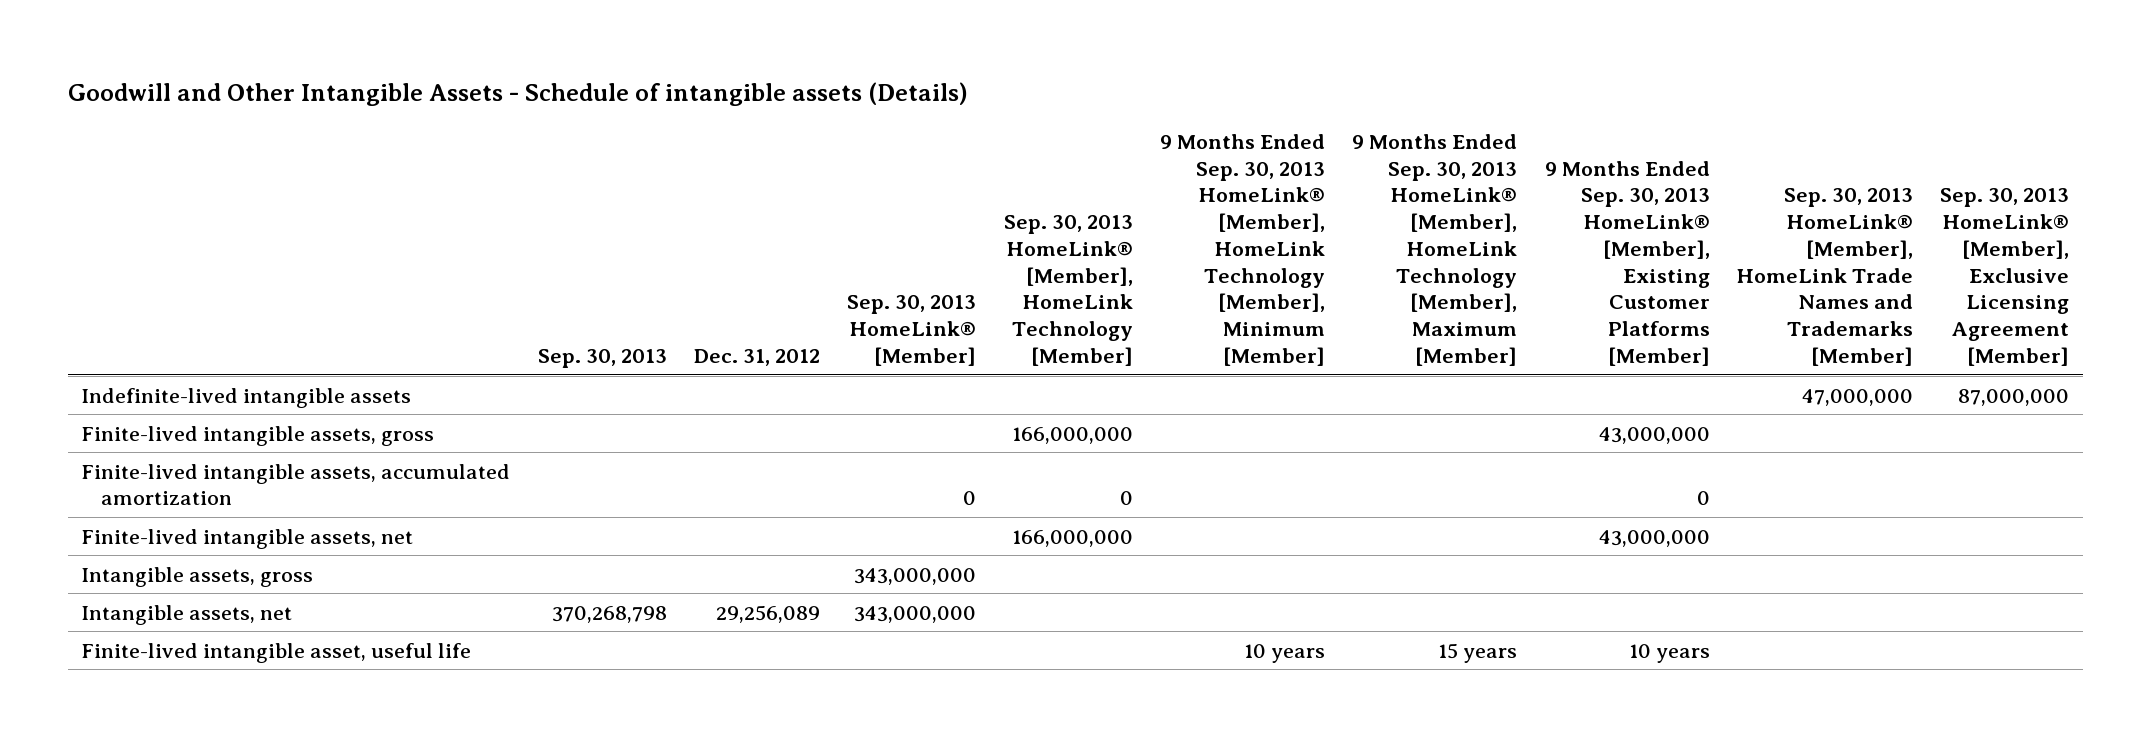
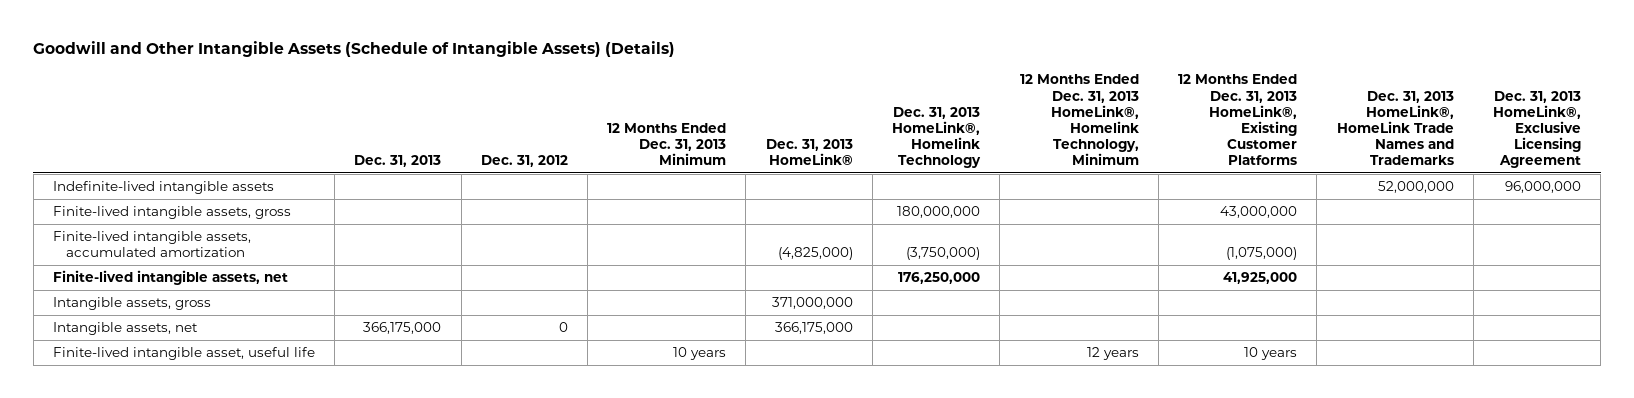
- Goodwill and Other Intangible Assets - Schedule of intangible assets (Details)
+ Goodwill and Other Intangible Assets (Schedule of Intangible Assets) (Details)
- | Sep. 30, 2013 | Dec. 31, 2012 | Sep. 30, 2013 HomeLink® [Member] | Sep. 30, 2013 HomeLink® [Member], HomeLink Technology [Member] | 9 Months Ended Sep. 30, 2013 HomeLink® [Member], HomeLink Technology [Member], Minimum [Member] | 9 Months Ended Sep. 30, 2013 HomeLink® [Member], HomeLink Technology [Member], Maximum [Member] | 9 Months Ended Sep. 30, 2013 HomeLink® [Member], Existing Customer Platforms [Member] | Sep. 30, 2013 HomeLink® [Member], HomeLink Trade Names and Trademarks [Member] | Sep. 30, 2013 HomeLink® [Member], Exclusive Licensing Agreement [Member]
+ | Dec. 31, 2013 | Dec. 31, 2012 | 12 Months Ended Dec. 31, 2013 Minimum | Dec. 31, 2013 HomeLink® | Dec. 31, 2013 HomeLink®, Homelink Technology | 12 Months Ended Dec. 31, 2013 HomeLink®, Homelink Technology, Minimum | 12 Months Ended Dec. 31, 2013 HomeLink®, Existing Customer Platforms | Dec. 31, 2013 HomeLink®, HomeLink Trade Names and Trademarks | Dec. 31, 2013 HomeLink®, Exclusive Licensing Agreement
- Intangible assets, net | 370,268,798 | 29,256,089 | 343,000,000 | | | | | |
+ Intangible assets, net | 366,175,000 | 0 | | 366,175,000 | | | | |

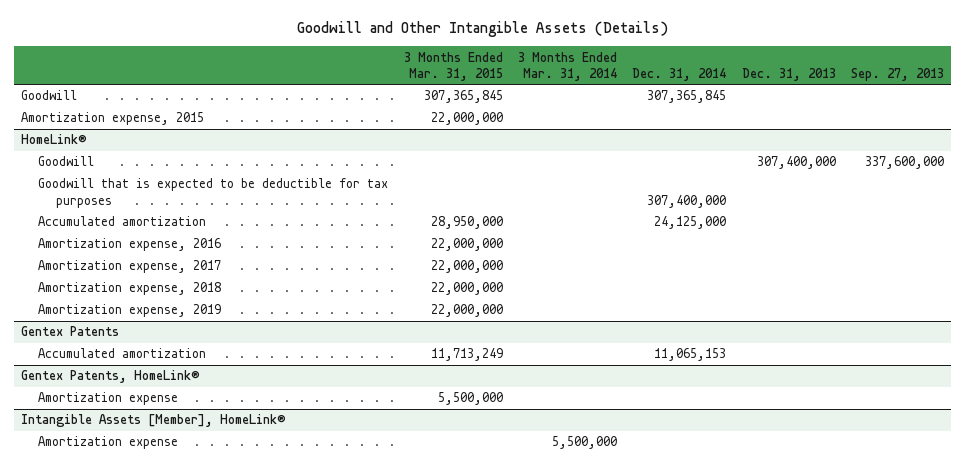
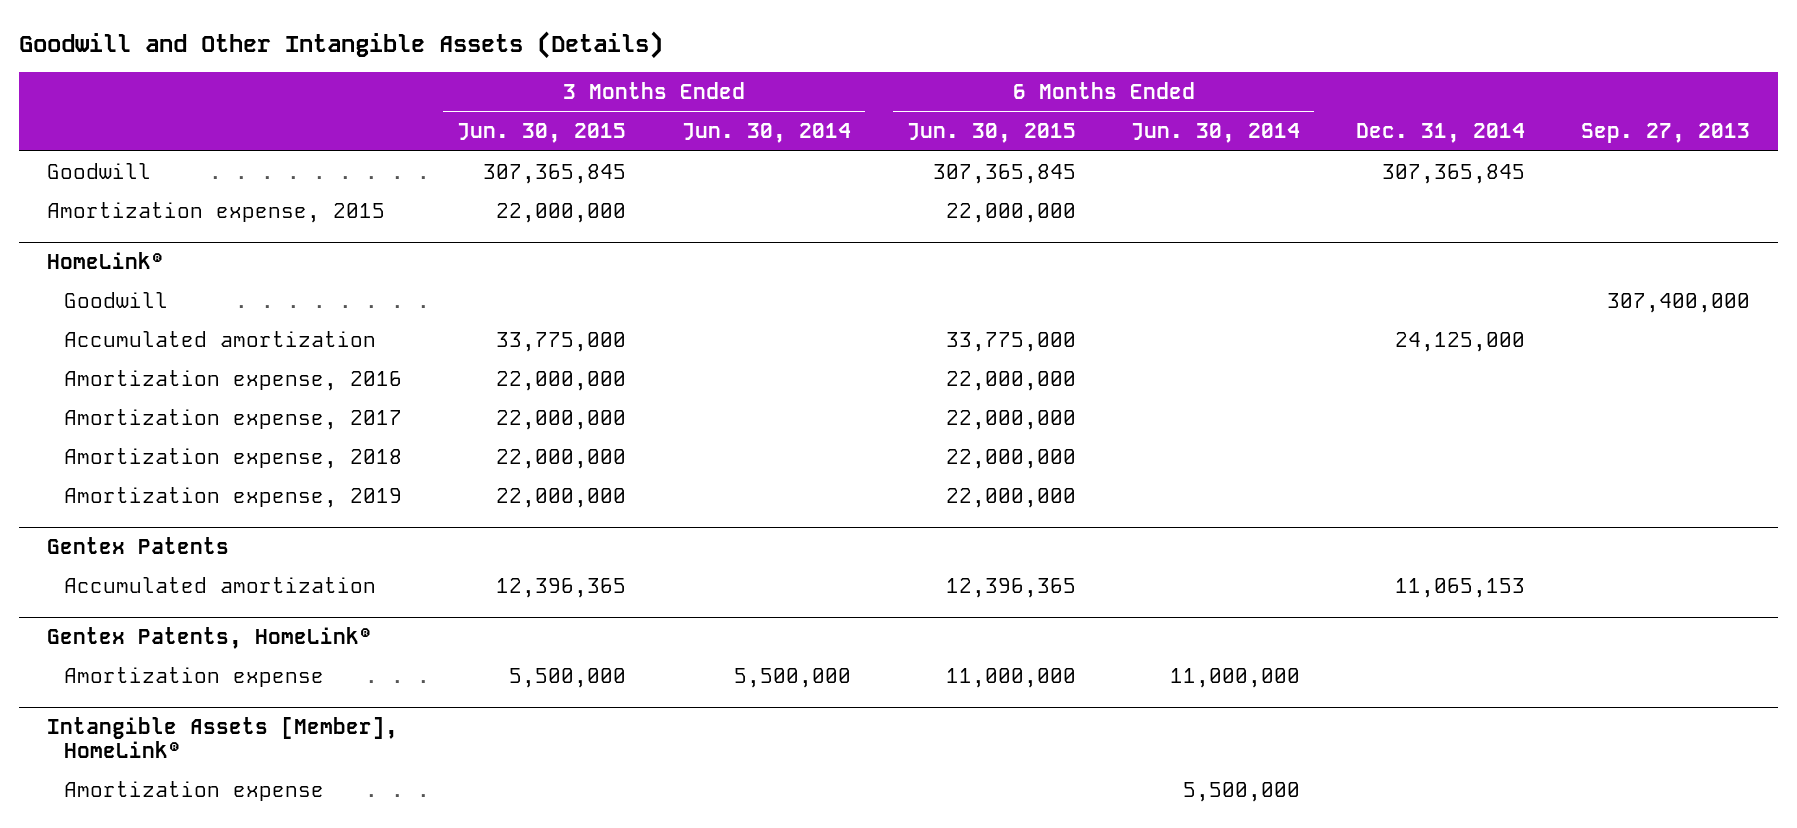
- | 3 Months Ended Mar. 31, 2015 | 3 Months Ended Mar. 31, 2014 | Dec. 31, 2014 | Dec. 31, 2013 | Sep. 27, 2013
+ | 3 Months Ended Jun. 30, 2015 | 3 Months Ended Jun. 30, 2014 | 6 Months Ended Jun. 30, 2015 | 6 Months Ended Jun. 30, 2014 | Dec. 31, 2014 | Sep. 27, 2013
@ HomeLink®
- Goodwill | | | | 307,400,000 | 337,600,000
- Goodwill that is expected to be deductible for tax purposes | | | 307,400,000 | |
+ Goodwill | | | | | | 307,400,000

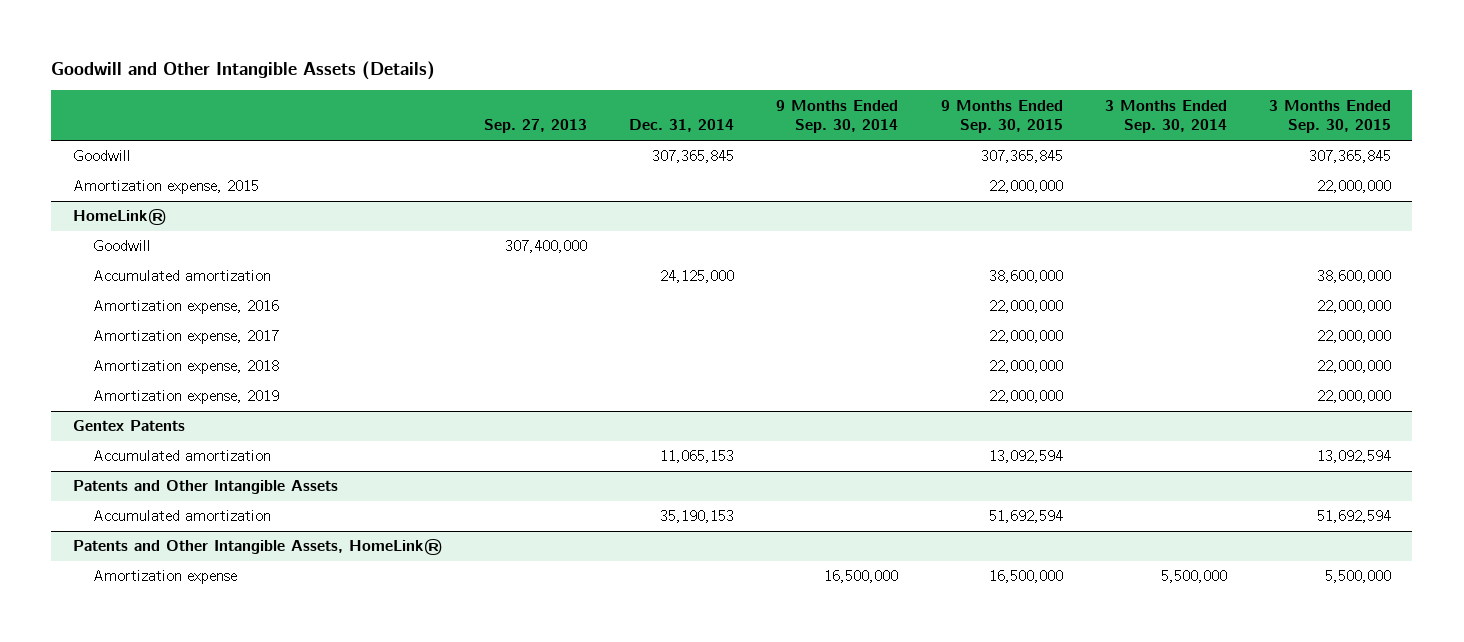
- | 3 Months Ended Jun. 30, 2015 | 3 Months Ended Jun. 30, 2014 | 6 Months Ended Jun. 30, 2015 | 6 Months Ended Jun. 30, 2014 | Dec. 31, 2014 | Sep. 27, 2013
+ | Sep. 27, 2013 | Dec. 31, 2014 | 9 Months Ended Sep. 30, 2014 | 9 Months Ended Sep. 30, 2015 | 3 Months Ended Sep. 30, 2014 | 3 Months Ended Sep. 30, 2015
- Gentex Patents, HomeLink®
- Amortization expense | 5,500,000 | 5,500,000 | 11,000,000 | 11,000,000 | |
- Intangible Assets [Member], HomeLink®
+ Patents and Other Intangible Assets
+ Accumulated amortization | | 35,190,153 | | 51,692,594 | | 51,692,594
+ Patents and Other Intangible Assets, HomeLink®

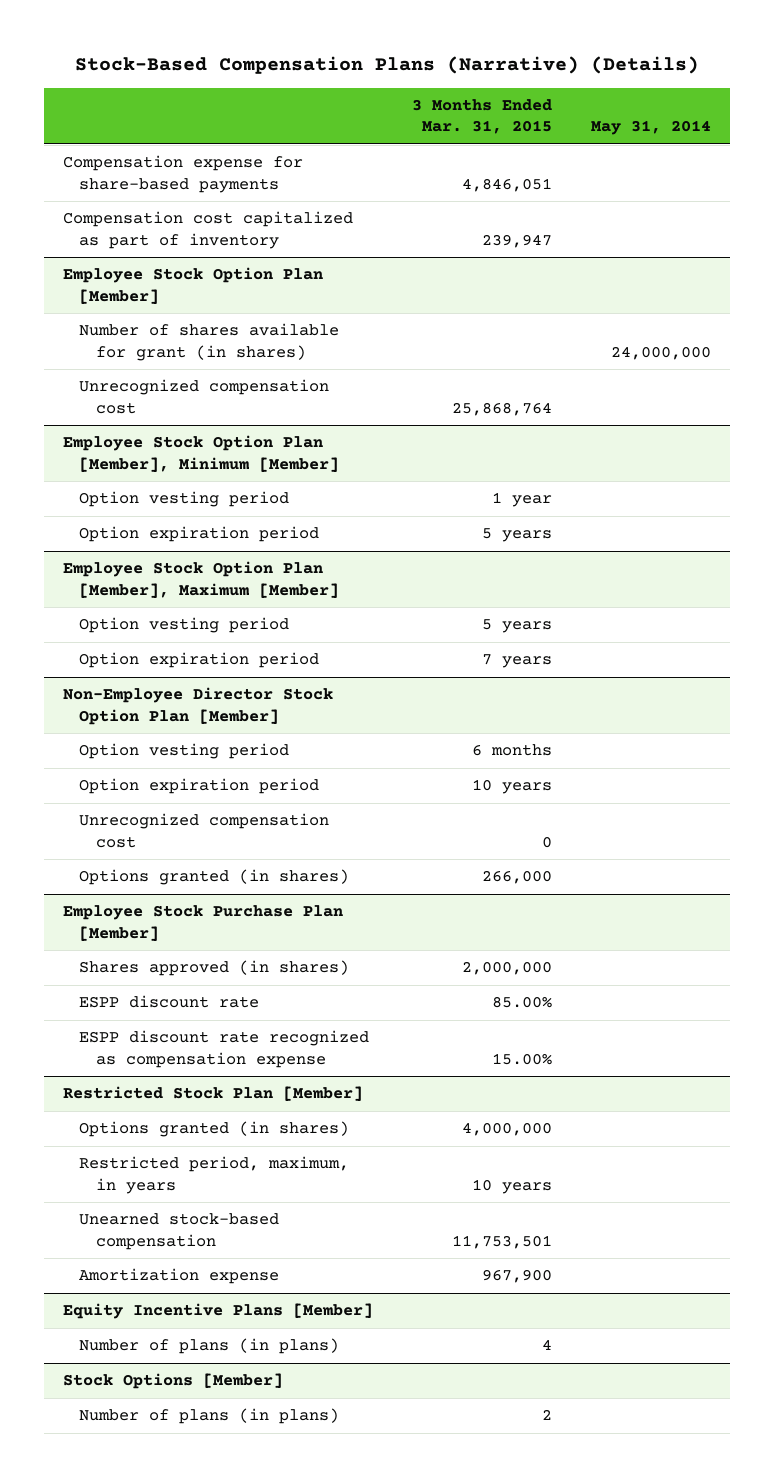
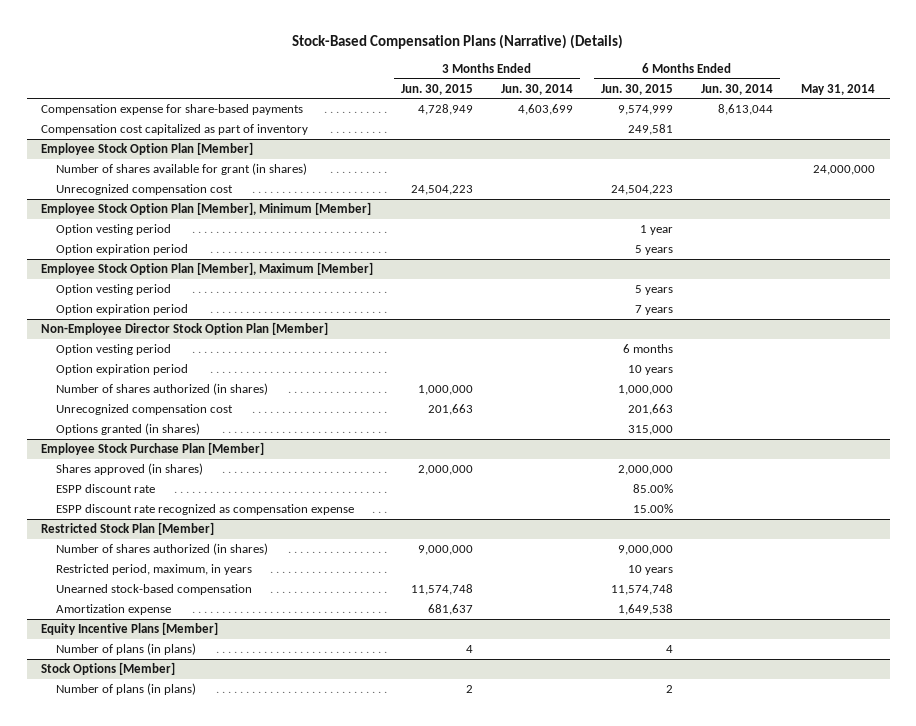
- | 3 Months Ended Mar. 31, 2015 | May 31, 2014
+ | 3 Months Ended Jun. 30, 2015 | 3 Months Ended Jun. 30, 2014 | 6 Months Ended Jun. 30, 2015 | 6 Months Ended Jun. 30, 2014 | May 31, 2014
@ Non-Employee Director Stock Option Plan [Member]
+ Number of shares authorized (in shares) | 1,000,000 | | 1,000,000 | |
@ Restricted Stock Plan [Member]
- Options granted (in shares) | 4,000,000 |
+ Number of shares authorized (in shares) | 9,000,000 | | 9,000,000 | |

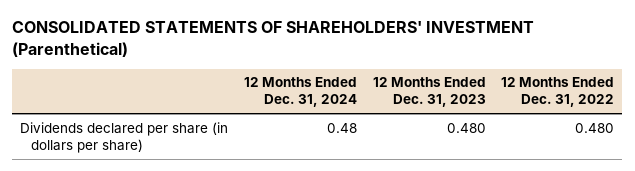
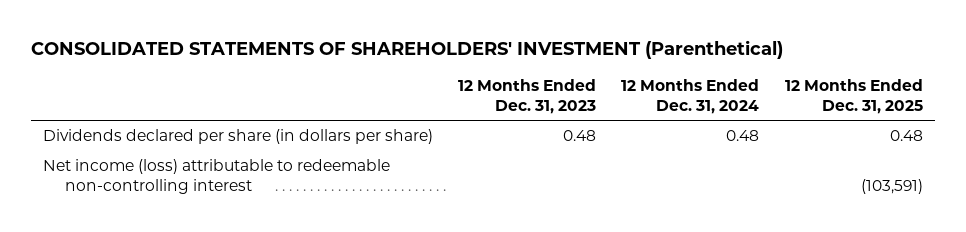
- | 12 Months Ended Dec. 31, 2024 | 12 Months Ended Dec. 31, 2023 | 12 Months Ended Dec. 31, 2022
+ | 12 Months Ended Dec. 31, 2023 | 12 Months Ended Dec. 31, 2024 | 12 Months Ended Dec. 31, 2025
- Dividends declared per share (in dollars per share) | 0.48 | 0.480 | 0.480
+ Dividends declared per share (in dollars per share) | 0.48 | 0.48 | 0.48
+ Net income (loss) attributable to redeemable non-controlling interest | | | (103,591)

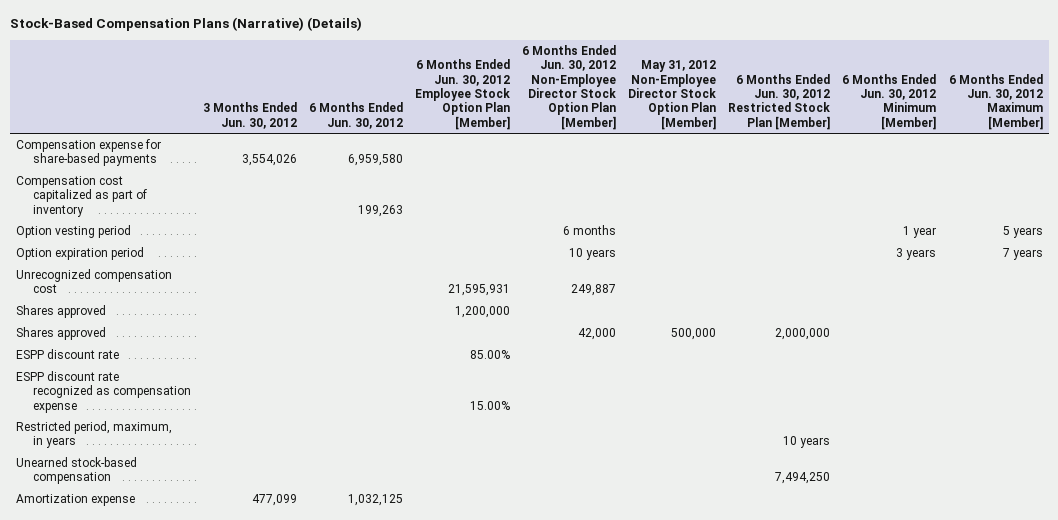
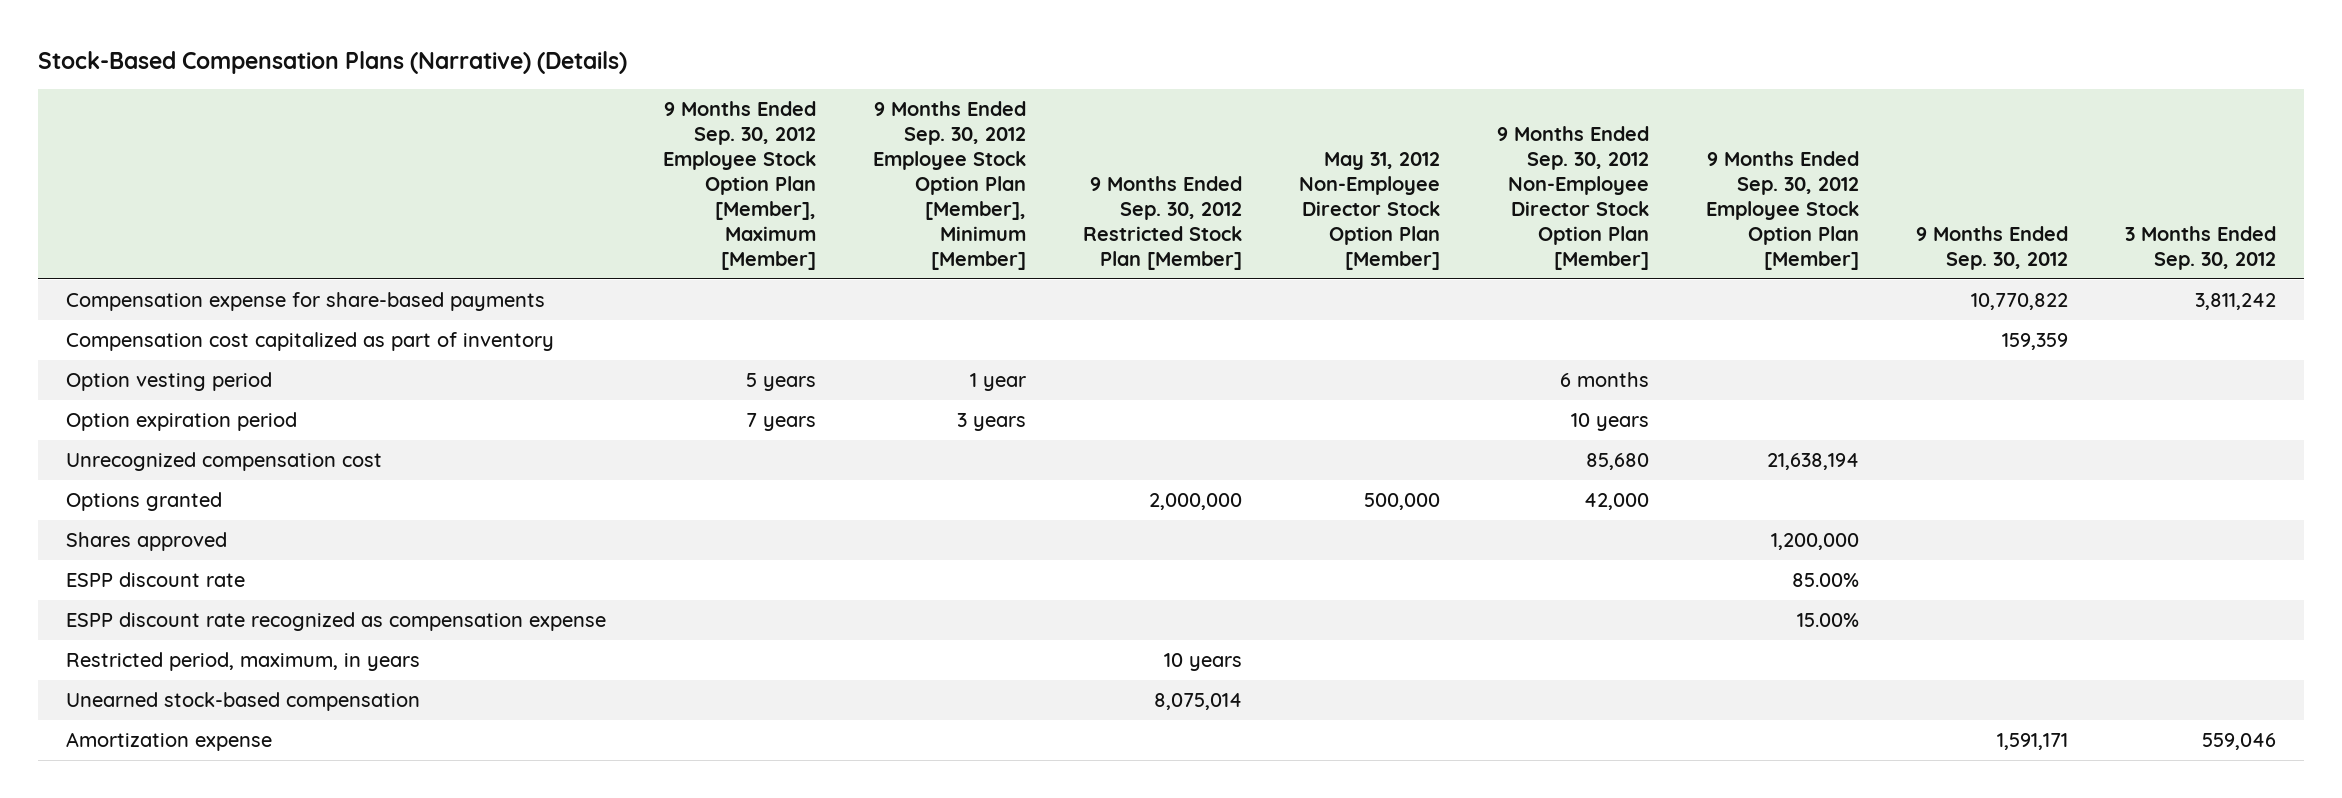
- | 3 Months Ended Jun. 30, 2012 | 6 Months Ended Jun. 30, 2012 | 6 Months Ended Jun. 30, 2012 Employee Stock Option Plan [Member] | 6 Months Ended Jun. 30, 2012 Non-Employee Director Stock Option Plan [Member] | May 31, 2012 Non-Employee Director Stock Option Plan [Member] | 6 Months Ended Jun. 30, 2012 Restricted Stock Plan [Member] | 6 Months Ended Jun. 30, 2012 Minimum [Member] | 6 Months Ended Jun. 30, 2012 Maximum [Member]
+ | 9 Months Ended Sep. 30, 2012 Employee Stock Option Plan [Member], Maximum [Member] | 9 Months Ended Sep. 30, 2012 Employee Stock Option Plan [Member], Minimum [Member] | 9 Months Ended Sep. 30, 2012 Restricted Stock Plan [Member] | May 31, 2012 Non-Employee Director Stock Option Plan [Member] | 9 Months Ended Sep. 30, 2012 Non-Employee Director Stock Option Plan [Member] | 9 Months Ended Sep. 30, 2012 Employee Stock Option Plan [Member] | 9 Months Ended Sep. 30, 2012 | 3 Months Ended Sep. 30, 2012
+ Options granted | | | 2,000,000 | 500,000 | 42,000 | | |
- Shares approved | | | | 42,000 | 500,000 | 2,000,000 | |

